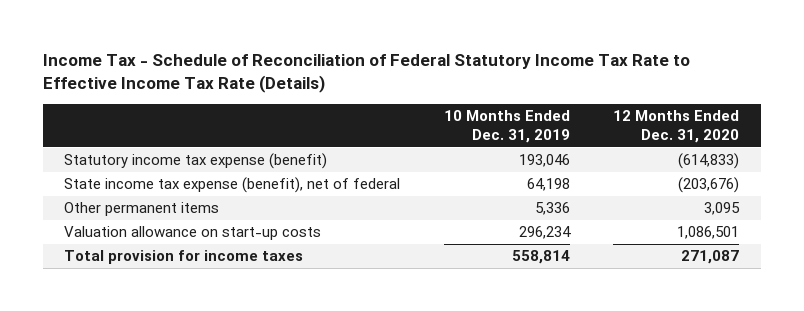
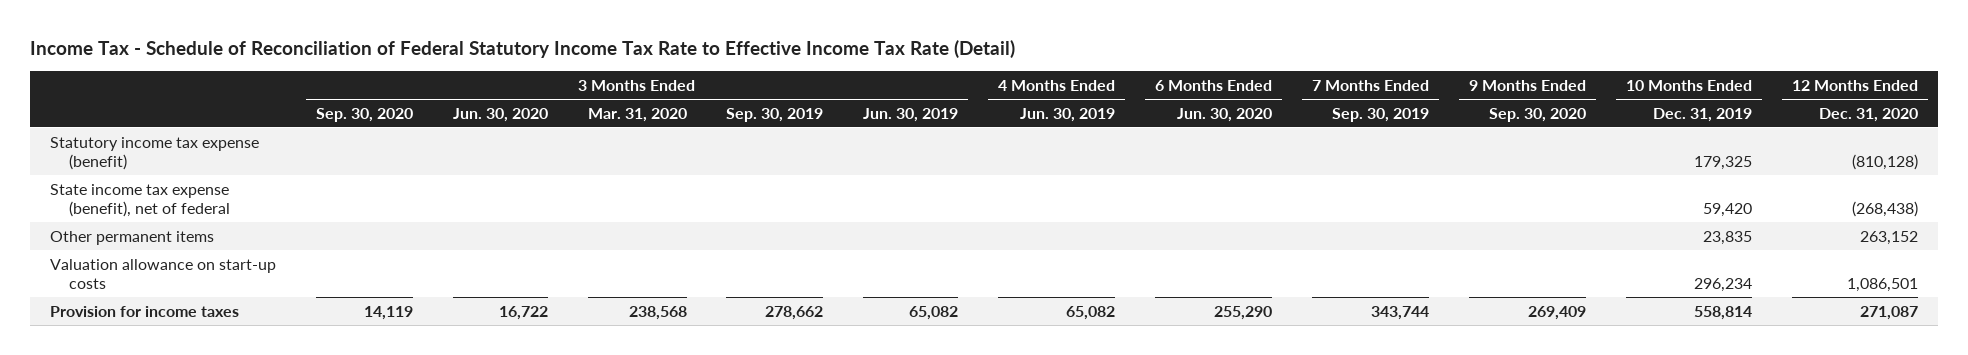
- Income Tax - Schedule of Reconciliation of Federal Statutory Income Tax Rate to Effective Income Tax Rate (Details)
+ Income Tax - Schedule of Reconciliation of Federal Statutory Income Tax Rate to Effective Income Tax Rate (Detail)
- | 10 Months Ended Dec. 31, 2019 | 12 Months Ended Dec. 31, 2020
+ | 3 Months Ended Sep. 30, 2020 | 3 Months Ended Jun. 30, 2020 | 3 Months Ended Mar. 31, 2020 | 3 Months Ended Sep. 30, 2019 | 3 Months Ended Jun. 30, 2019 | 4 Months Ended Jun. 30, 2019 | 6 Months Ended Jun. 30, 2020 | 7 Months Ended Sep. 30, 2019 | 9 Months Ended Sep. 30, 2020 | 10 Months Ended Dec. 31, 2019 | 12 Months Ended Dec. 31, 2020
- Statutory income tax expense (benefit) | 193,046 | (614,833)
- State income tax expense (benefit), net of federal | 64,198 | (203,676)
- Other permanent items | 5,336 | 3,095
+ Statutory income tax expense (benefit) | | | | | | | | | | 179,325 | (810,128)
+ State income tax expense (benefit), net of federal | | | | | | | | | | 59,420 | (268,438)
+ Other permanent items | | | | | | | | | | 23,835 | 263,152
- Total provision for income taxes | 558,814 | 271,087
+ Provision for income taxes | 14,119 | 16,722 | 238,568 | 278,662 | 65,082 | 65,082 | 255,290 | 343,744 | 269,409 | 558,814 | 271,087

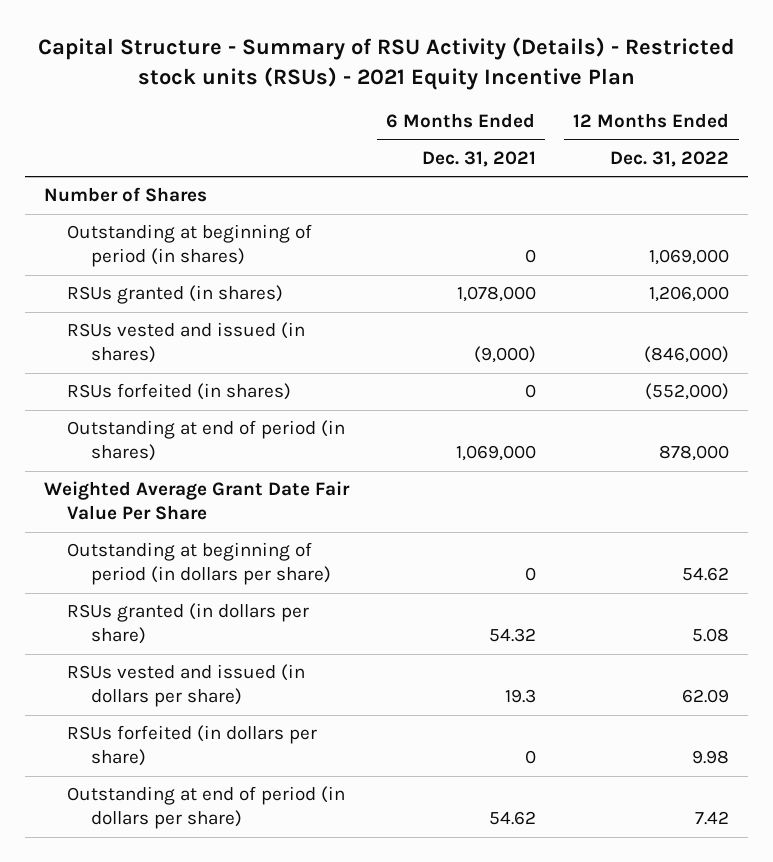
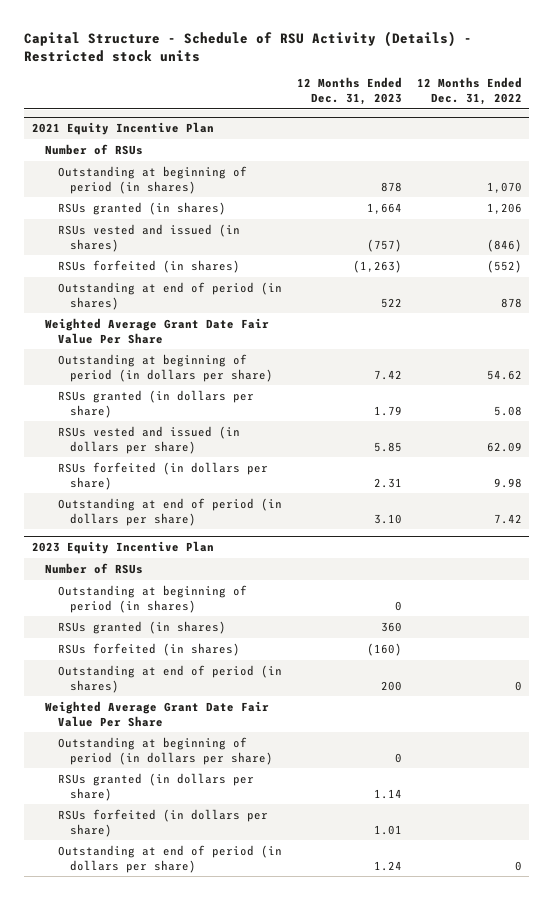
- Capital Structure - Summary of RSU Activity (Details) - Restricted stock units (RSUs) - 2021 Equity Incentive Plan
+ Capital Structure - Schedule of RSU Activity (Details) - Restricted stock units
- | 6 Months Ended Dec. 31, 2021 | 12 Months Ended Dec. 31, 2022
+ | 12 Months Ended Dec. 31, 2023 | 12 Months Ended Dec. 31, 2022
- Number of Shares
- Outstanding at beginning of period (in shares) | 0 | 1,069,000
- RSUs granted (in shares) | 1,078,000 | 1,206,000
- RSUs vested and issued (in shares) | (9,000) | (846,000)
- RSUs forfeited (in shares) | 0 | (552,000)
- Outstanding at end of period (in shares) | 1,069,000 | 878,000
+ 2021 Equity Incentive Plan
+ Number of RSUs
+ Outstanding at beginning of period (in shares) | 878 | 1,070
+ RSUs granted (in shares) | 1,664 | 1,206
+ RSUs vested and issued (in shares) | (757) | (846)
+ RSUs forfeited (in shares) | (1,263) | (552)
+ Outstanding at end of period (in shares) | 522 | 878
+ 2023 Equity Incentive Plan
+ Number of RSUs
+ Outstanding at beginning of period (in shares) | 0 |
+ RSUs granted (in shares) | 360 |
+ RSUs forfeited (in shares) | (160) |
+ Outstanding at end of period (in shares) | 200 | 0
+ Weighted Average Grant Date Fair Value Per Share
+ Outstanding at beginning of period (in dollars per share) | 0 |
+ RSUs granted (in dollars per share) | 1.14 |
+ RSUs forfeited (in dollars per share) | 1.01 |
+ Outstanding at end of period (in dollars per share) | 1.24 | 0

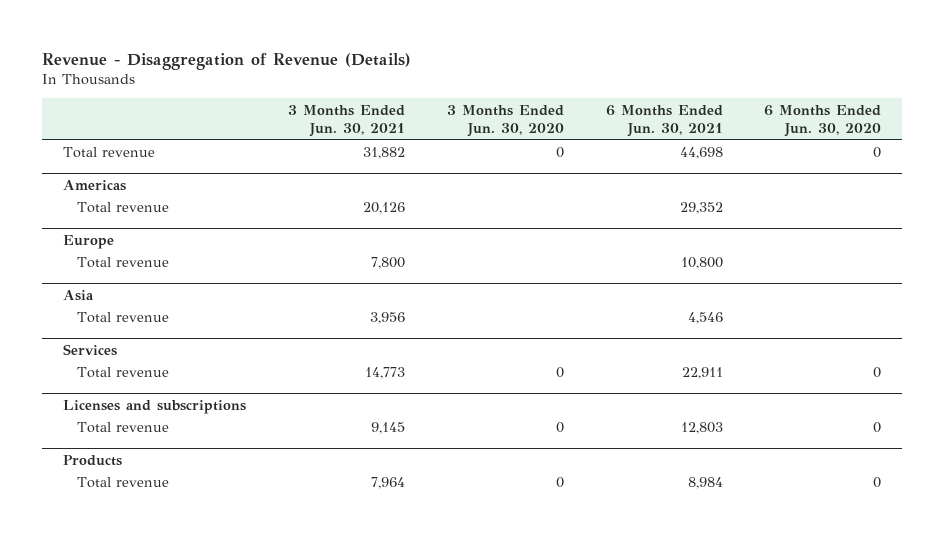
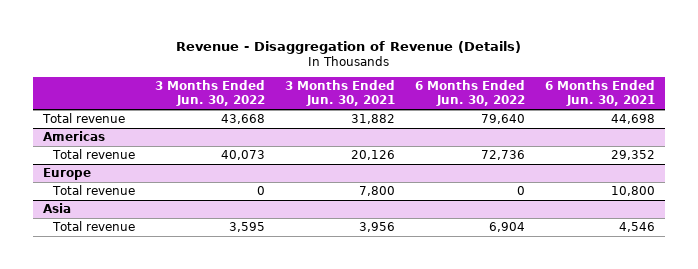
- | 3 Months Ended Jun. 30, 2021 | 3 Months Ended Jun. 30, 2020 | 6 Months Ended Jun. 30, 2021 | 6 Months Ended Jun. 30, 2020
+ | 3 Months Ended Jun. 30, 2022 | 3 Months Ended Jun. 30, 2021 | 6 Months Ended Jun. 30, 2022 | 6 Months Ended Jun. 30, 2021
- Services
- Total revenue | 14,773 | 0 | 22,911 | 0
- Licenses and subscriptions
- Total revenue | 9,145 | 0 | 12,803 | 0
- Products
- Total revenue | 7,964 | 0 | 8,984 | 0

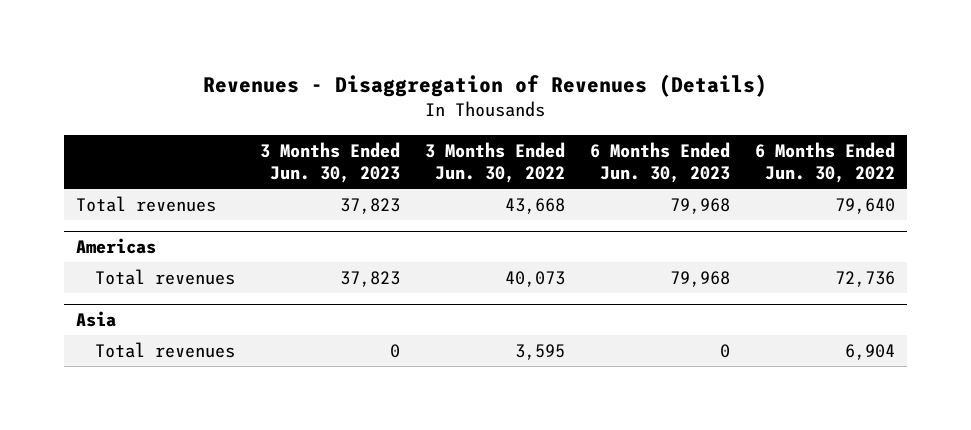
- Revenue - Disaggregation of Revenue (Details)
+ Revenues - Disaggregation of Revenues (Details)
- | 3 Months Ended Jun. 30, 2022 | 3 Months Ended Jun. 30, 2021 | 6 Months Ended Jun. 30, 2022 | 6 Months Ended Jun. 30, 2021
+ | 3 Months Ended Jun. 30, 2023 | 3 Months Ended Jun. 30, 2022 | 6 Months Ended Jun. 30, 2023 | 6 Months Ended Jun. 30, 2022
- Total revenue | 43,668 | 31,882 | 79,640 | 44,698
+ Total revenues | 37,823 | 43,668 | 79,968 | 79,640
@ Americas
- Total revenue | 40,073 | 20,126 | 72,736 | 29,352
- Europe
- Total revenue | 0 | 7,800 | 0 | 10,800
@ Americas
+ Total revenues | 37,823 | 40,073 | 79,968 | 72,736
@ Asia
- Total revenue | 3,595 | 3,956 | 6,904 | 4,546
+ Total revenues | 0 | 3,595 | 0 | 6,904

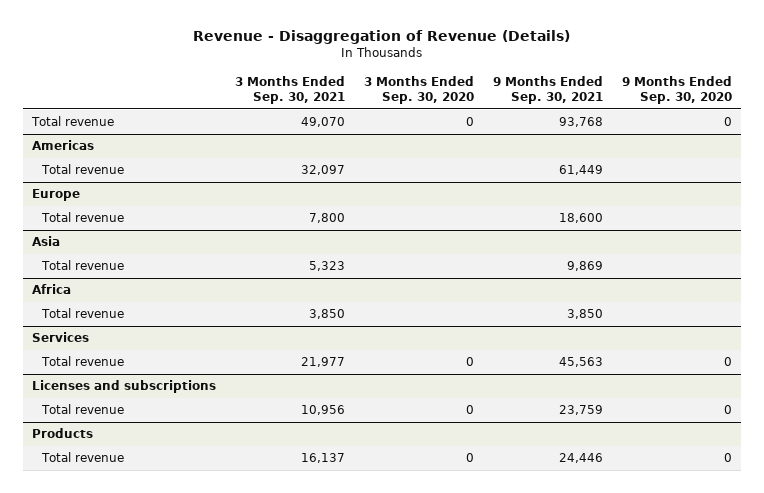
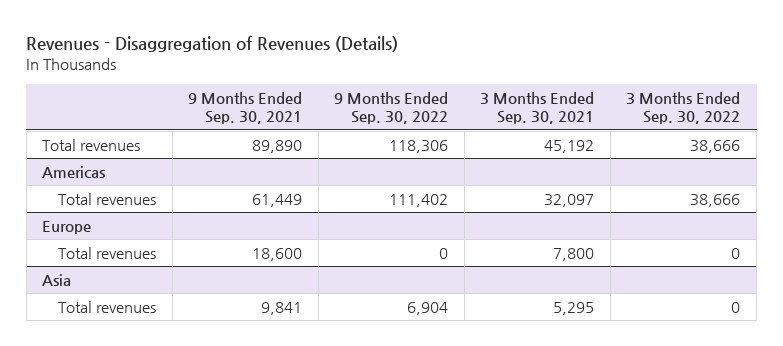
- Revenue - Disaggregation of Revenue (Details)
+ Revenues - Disaggregation of Revenues (Details)
- | 3 Months Ended Sep. 30, 2021 | 3 Months Ended Sep. 30, 2020 | 9 Months Ended Sep. 30, 2021 | 9 Months Ended Sep. 30, 2020
+ | 9 Months Ended Sep. 30, 2021 | 9 Months Ended Sep. 30, 2022 | 3 Months Ended Sep. 30, 2021 | 3 Months Ended Sep. 30, 2022
- Total revenue | 49,070 | 0 | 93,768 | 0
+ Total revenues | 89,890 | 118,306 | 45,192 | 38,666
@ Americas
- Total revenue | 32,097 | | 61,449 |
+ Total revenues | 61,449 | 111,402 | 32,097 | 38,666
@ Europe
- Total revenue | 7,800 | | 18,600 |
+ Total revenues | 18,600 | 0 | 7,800 | 0
@ Asia
- Total revenue | 5,323 | | 9,869 |
- Africa
- Total revenue | 3,850 | | 3,850 |
- Services
- Total revenue | 21,977 | 0 | 45,563 | 0
- Licenses and subscriptions
- Total revenue | 10,956 | 0 | 23,759 | 0
- Products
- Total revenue | 16,137 | 0 | 24,446 | 0
@ Asia
+ Total revenues | 9,841 | 6,904 | 5,295 | 0

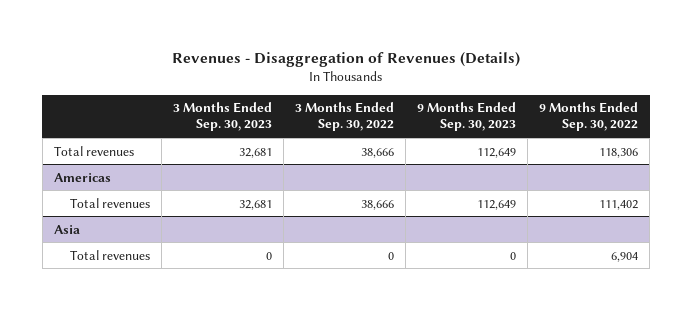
- | 9 Months Ended Sep. 30, 2021 | 9 Months Ended Sep. 30, 2022 | 3 Months Ended Sep. 30, 2021 | 3 Months Ended Sep. 30, 2022
+ | 3 Months Ended Sep. 30, 2023 | 3 Months Ended Sep. 30, 2022 | 9 Months Ended Sep. 30, 2023 | 9 Months Ended Sep. 30, 2022
- Europe
- Total revenues | 18,600 | 0 | 7,800 | 0

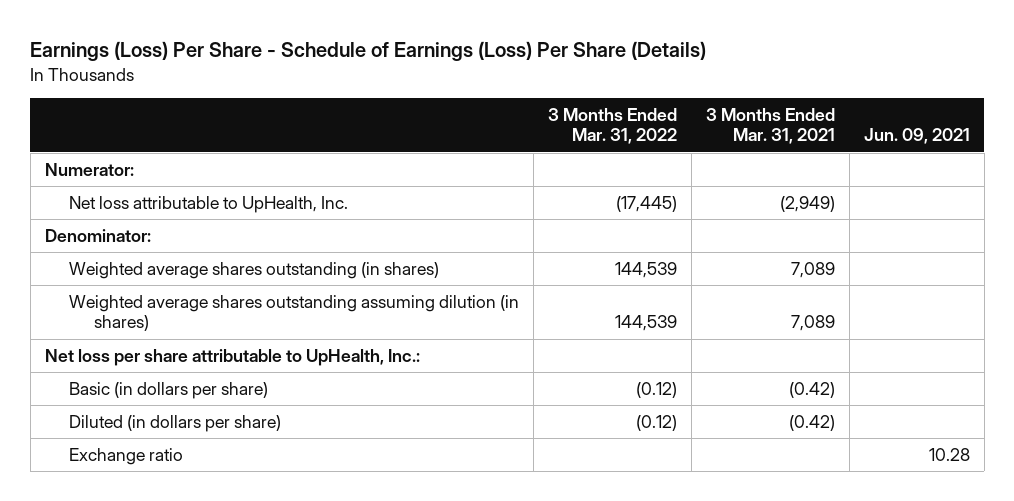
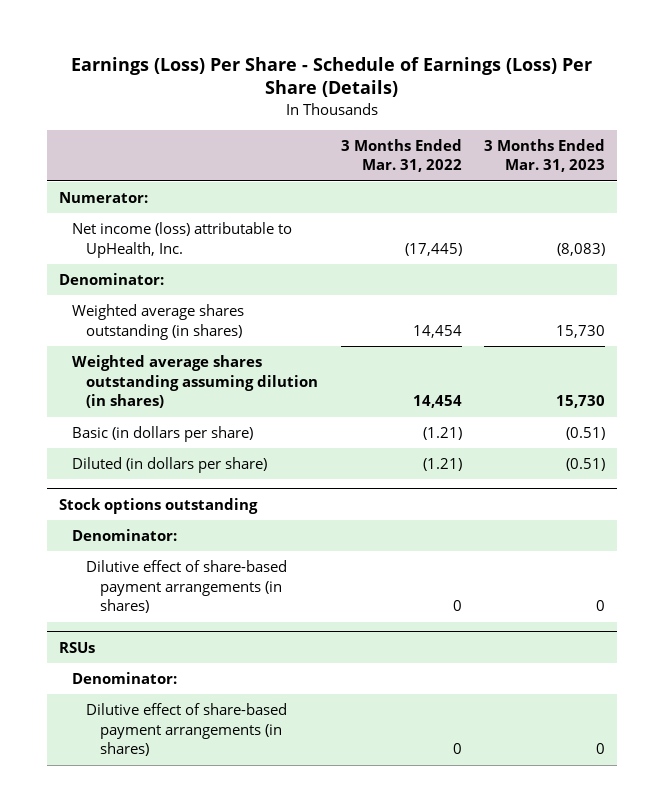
- | 3 Months Ended Mar. 31, 2022 | 3 Months Ended Mar. 31, 2021 | Jun. 09, 2021
+ | 3 Months Ended Mar. 31, 2022 | 3 Months Ended Mar. 31, 2023
- Net loss attributable to UpHealth, Inc. | (17,445) | (2,949) |
+ Net income (loss) attributable to UpHealth, Inc. | (17,445) | (8,083)
- Weighted average shares outstanding (in shares) | 144,539 | 7,089 |
- Weighted average shares outstanding assuming dilution (in shares) | 144,539 | 7,089 |
- Net loss per share attributable to UpHealth, Inc.:
- Basic (in dollars per share) | (0.12) | (0.42) |
- Diluted (in dollars per share) | (0.12) | (0.42) |
- Exchange ratio | | | 10.28
+ Weighted average shares outstanding (in shares) | 14,454 | 15,730
+ Weighted average shares outstanding assuming dilution (in shares) | 14,454 | 15,730
+ Basic (in dollars per share) | (1.21) | (0.51)
+ Diluted (in dollars per share) | (1.21) | (0.51)
+ Stock options outstanding
+ Denominator:
+ Dilutive effect of share-based payment arrangements (in shares) | 0 | 0
+ RSUs
+ Denominator:
+ Dilutive effect of share-based payment arrangements (in shares) | 0 | 0

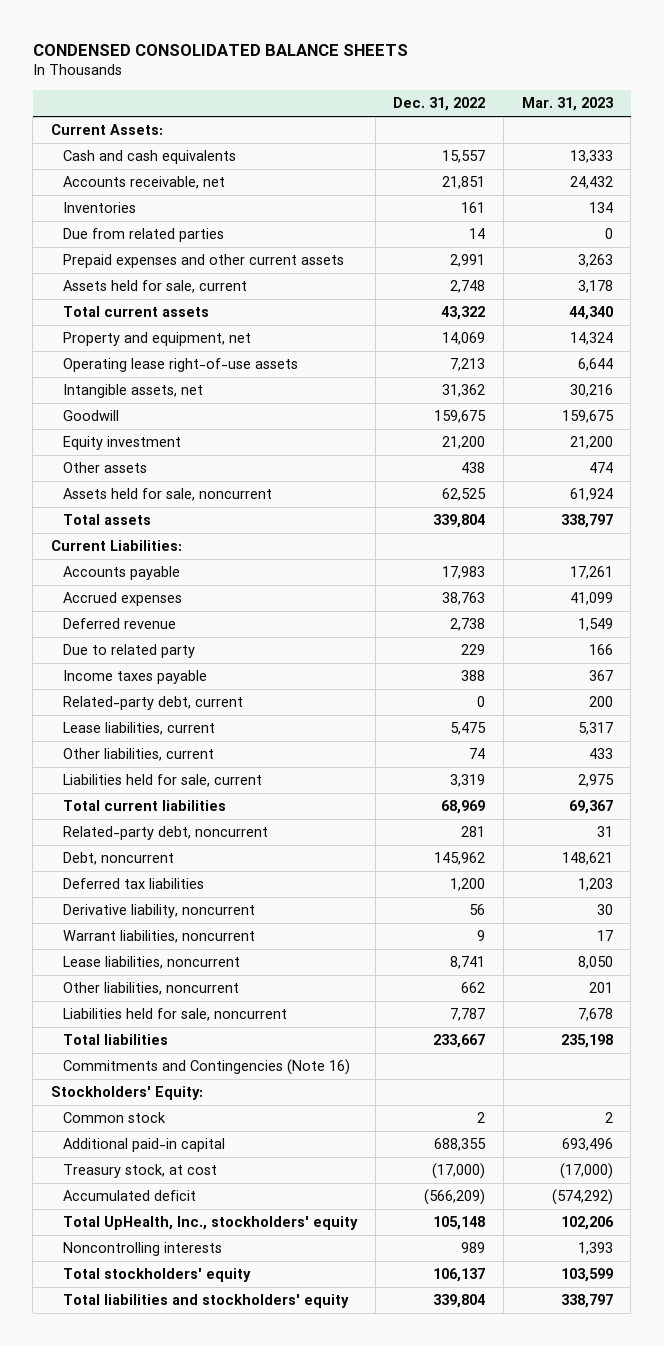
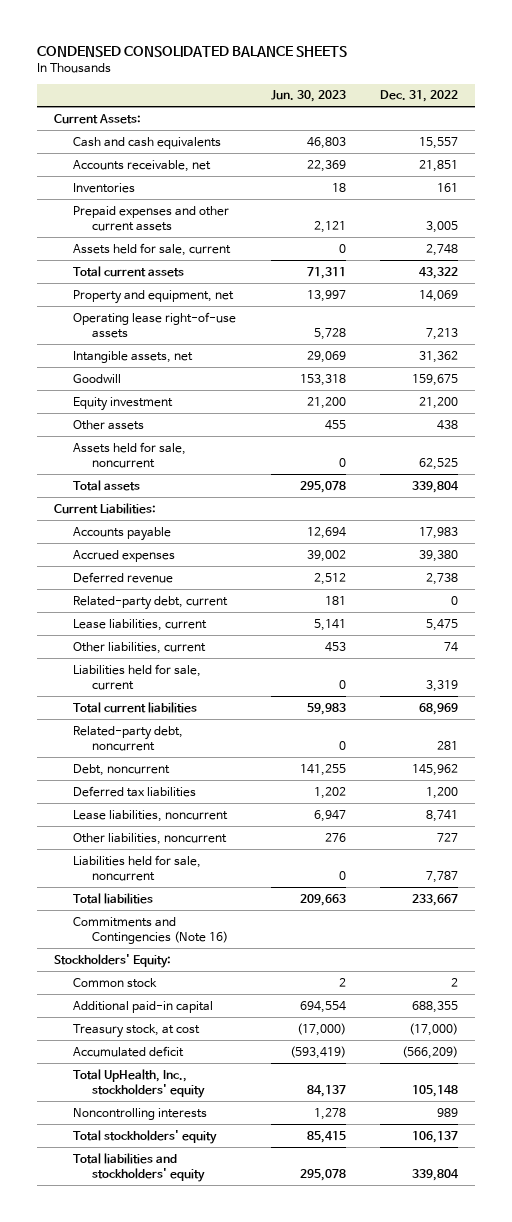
- | Dec. 31, 2022 | Mar. 31, 2023
+ | Jun. 30, 2023 | Dec. 31, 2022
- Due from related parties | 14 | 0
- Prepaid expenses and other current assets | 2,991 | 3,263
+ Prepaid expenses and other current assets | 2,121 | 3,005
- Accrued expenses | 38,763 | 41,099
+ Accrued expenses | 39,002 | 39,380
- Due to related party | 229 | 166
- Income taxes payable | 388 | 367
- Derivative liability, noncurrent | 56 | 30
- Warrant liabilities, noncurrent | 9 | 17
- Other liabilities, noncurrent | 662 | 201
+ Other liabilities, noncurrent | 276 | 727

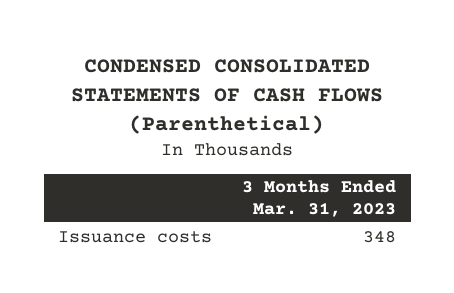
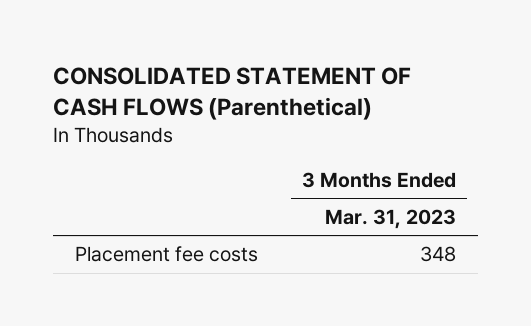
- CONDENSED CONSOLIDATED STATEMENTS OF CASH FLOWS (Parenthetical)
+ CONSOLIDATED STATEMENT OF CASH FLOWS (Parenthetical)
- Issuance costs | 348
+ Placement fee costs | 348

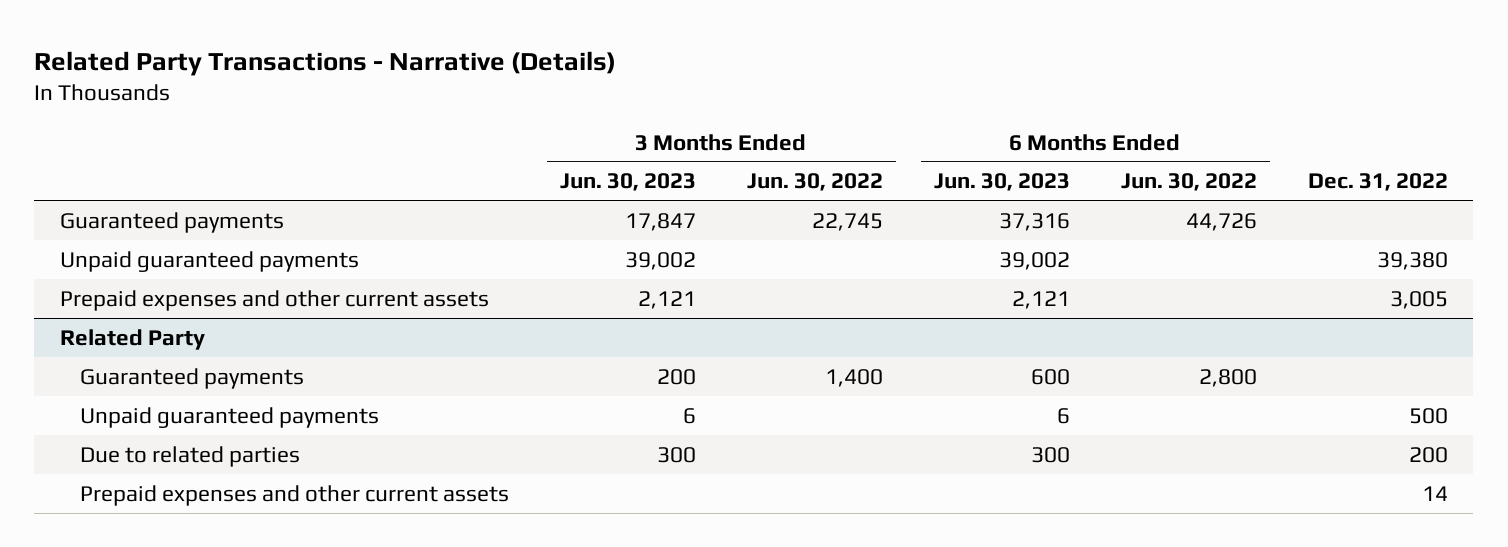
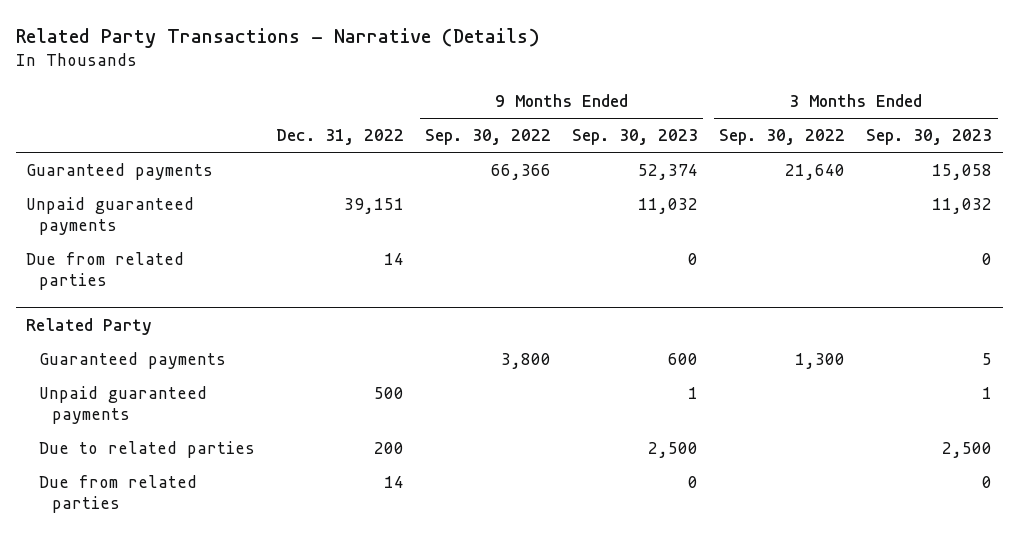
- | 3 Months Ended Jun. 30, 2023 | 3 Months Ended Jun. 30, 2022 | 6 Months Ended Jun. 30, 2023 | 6 Months Ended Jun. 30, 2022 | Dec. 31, 2022
+ | Dec. 31, 2022 | 9 Months Ended Sep. 30, 2022 | 9 Months Ended Sep. 30, 2023 | 3 Months Ended Sep. 30, 2022 | 3 Months Ended Sep. 30, 2023
- Unpaid guaranteed payments | 39,002 | | 39,002 | | 39,380
- Prepaid expenses and other current assets | 2,121 | | 2,121 | | 3,005
+ Unpaid guaranteed payments | 39,151 | | 11,032 | | 11,032
+ Due from related parties | 14 | | 0 | | 0
@ Related Party
- Prepaid expenses and other current assets | | | | | 14
+ Due from related parties | 14 | | 0 | | 0

